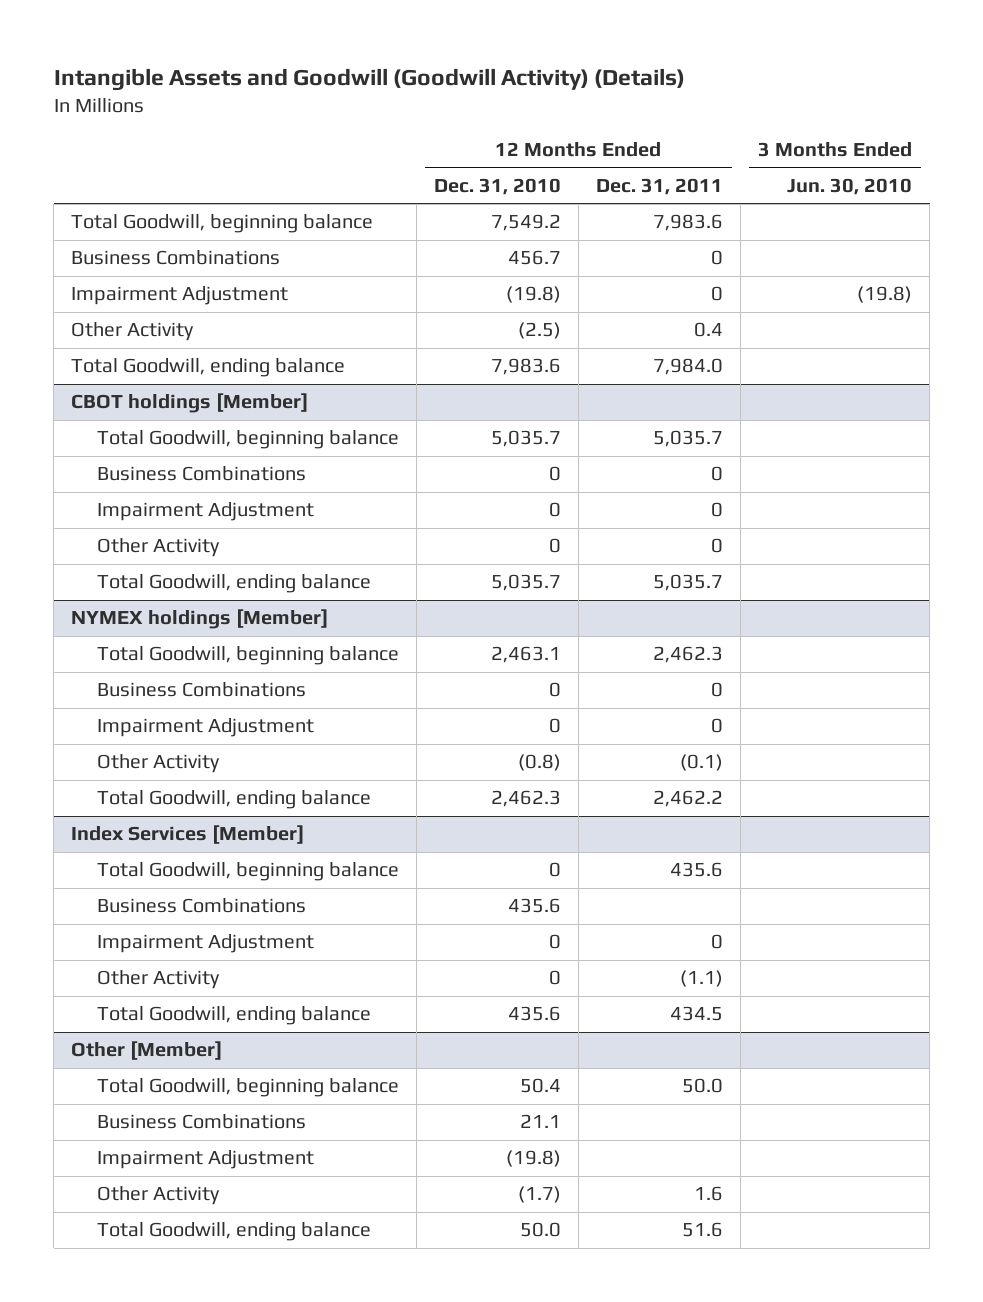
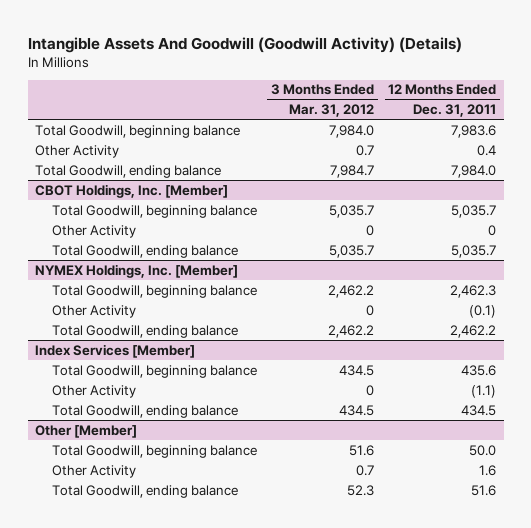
- Intangible Assets and Goodwill (Goodwill Activity) (Details)
+ Intangible Assets And Goodwill (Goodwill Activity) (Details)
- | 12 Months Ended Dec. 31, 2010 | 12 Months Ended Dec. 31, 2011 | 3 Months Ended Jun. 30, 2010
+ | 3 Months Ended Mar. 31, 2012 | 12 Months Ended Dec. 31, 2011
- Business Combinations | 456.7 | 0 |
- Impairment Adjustment | (19.8) | 0 | (19.8)
- CBOT holdings [Member]
+ CBOT Holdings, Inc. [Member]
- Business Combinations | 0 | 0 |
- Impairment Adjustment | 0 | 0 |
- NYMEX holdings [Member]
+ NYMEX Holdings, Inc. [Member]
- Business Combinations | 0 | 0 |
- Impairment Adjustment | 0 | 0 |
@ Index Services [Member]
- Business Combinations | 435.6 | |
- Impairment Adjustment | 0 | 0 |
@ Other [Member]
- Business Combinations | 21.1 | |
- Impairment Adjustment | (19.8) | |

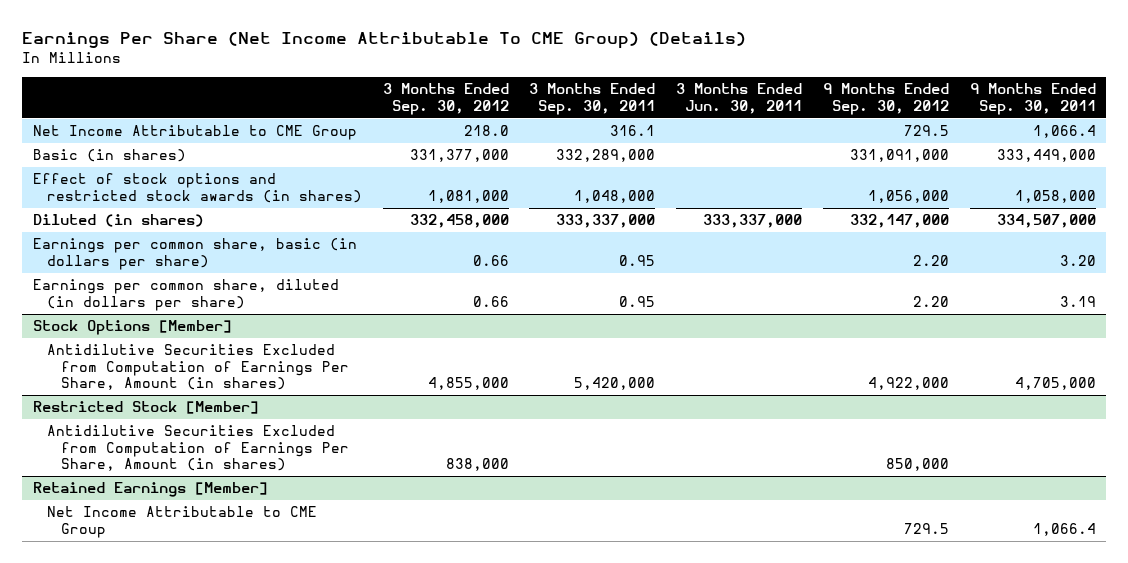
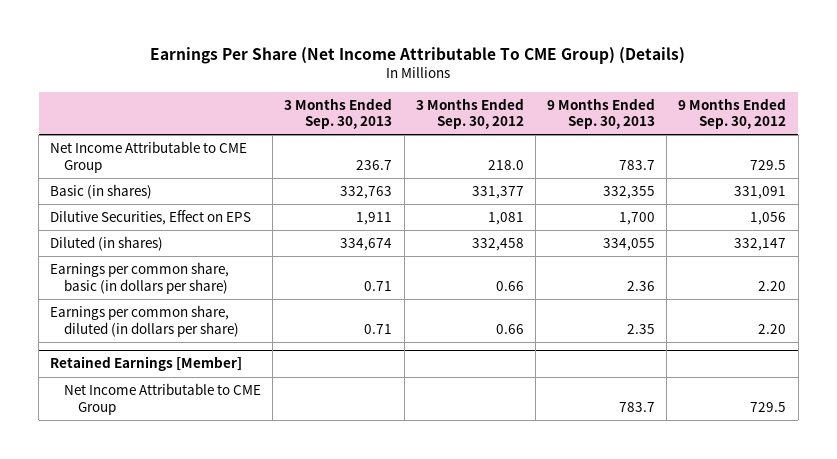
- | 3 Months Ended Sep. 30, 2012 | 3 Months Ended Sep. 30, 2011 | 3 Months Ended Jun. 30, 2011 | 9 Months Ended Sep. 30, 2012 | 9 Months Ended Sep. 30, 2011
+ | 3 Months Ended Sep. 30, 2013 | 3 Months Ended Sep. 30, 2012 | 9 Months Ended Sep. 30, 2013 | 9 Months Ended Sep. 30, 2012
- Basic (in shares) | 331,377,000 | 332,289,000 | | 331,091,000 | 333,449,000
- Effect of stock options and restricted stock awards (in shares) | 1,081,000 | 1,048,000 | | 1,056,000 | 1,058,000
- Diluted (in shares) | 332,458,000 | 333,337,000 | 333,337,000 | 332,147,000 | 334,507,000
+ Basic (in shares) | 332,763 | 331,377 | 332,355 | 331,091
+ Dilutive Securities, Effect on EPS | 1,911 | 1,081 | 1,700 | 1,056
+ Diluted (in shares) | 334,674 | 332,458 | 334,055 | 332,147
- Stock Options [Member]
- Antidilutive Securities Excluded from Computation of Earnings Per Share, Amount (in shares) | 4,855,000 | 5,420,000 | | 4,922,000 | 4,705,000
- Restricted Stock [Member]
- Antidilutive Securities Excluded from Computation of Earnings Per Share, Amount (in shares) | 838,000 | | | 850,000 |

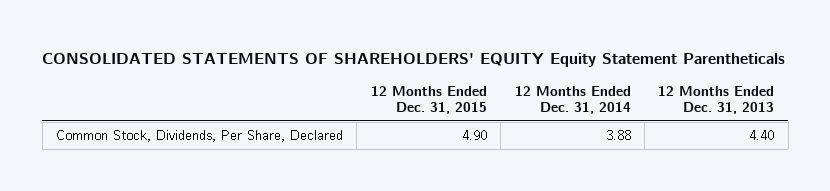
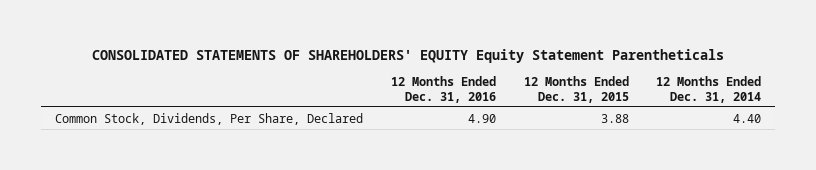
- | 12 Months Ended Dec. 31, 2015 | 12 Months Ended Dec. 31, 2014 | 12 Months Ended Dec. 31, 2013
+ | 12 Months Ended Dec. 31, 2016 | 12 Months Ended Dec. 31, 2015 | 12 Months Ended Dec. 31, 2014
- Common Stock, Dividends, Per Share, Declared | 4.90 | 3.88 | 4.40
+ Common Stock, Dividends, Per Share, Declared | 4.90 | 3.88 | 4.40

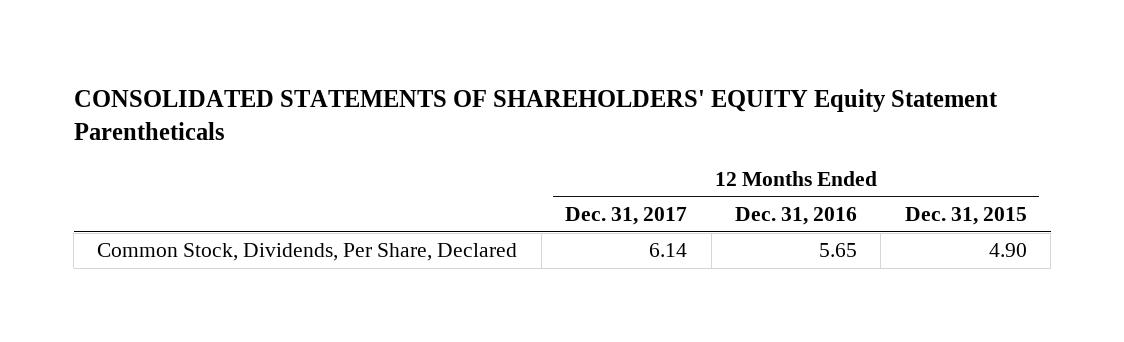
- | 12 Months Ended Dec. 31, 2016 | 12 Months Ended Dec. 31, 2015 | 12 Months Ended Dec. 31, 2014
+ | 12 Months Ended Dec. 31, 2017 | 12 Months Ended Dec. 31, 2016 | 12 Months Ended Dec. 31, 2015
- Common Stock, Dividends, Per Share, Declared | 4.90 | 3.88 | 4.40
+ Common Stock, Dividends, Per Share, Declared | 6.14 | 5.65 | 4.90

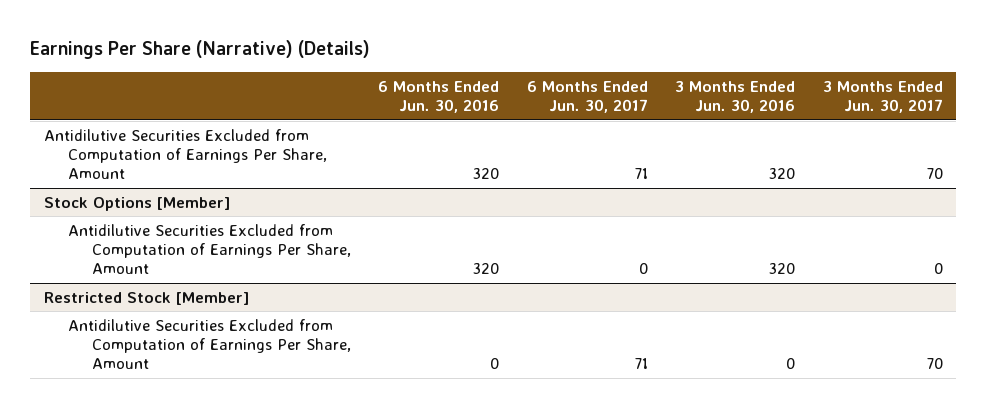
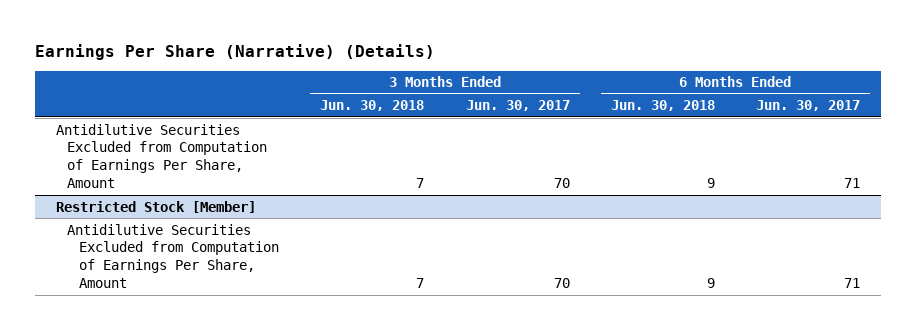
- | 6 Months Ended Jun. 30, 2016 | 6 Months Ended Jun. 30, 2017 | 3 Months Ended Jun. 30, 2016 | 3 Months Ended Jun. 30, 2017
+ | 3 Months Ended Jun. 30, 2018 | 3 Months Ended Jun. 30, 2017 | 6 Months Ended Jun. 30, 2018 | 6 Months Ended Jun. 30, 2017
- Stock Options [Member]
- Antidilutive Securities Excluded from Computation of Earnings Per Share, Amount | 320 | 0 | 320 | 0

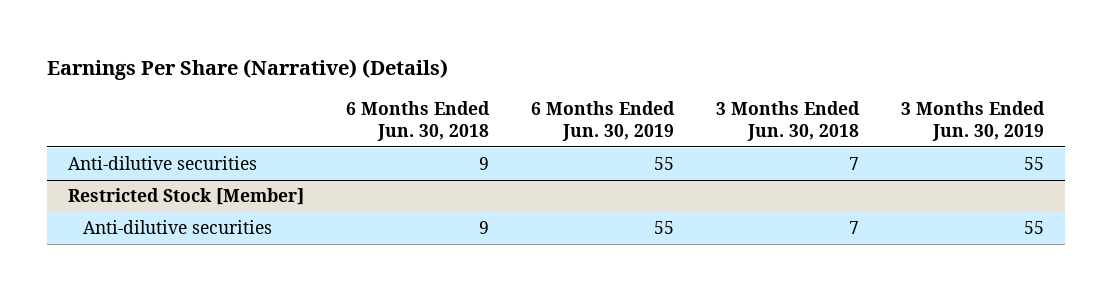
- | 3 Months Ended Jun. 30, 2018 | 3 Months Ended Jun. 30, 2017 | 6 Months Ended Jun. 30, 2018 | 6 Months Ended Jun. 30, 2017
+ | 6 Months Ended Jun. 30, 2018 | 6 Months Ended Jun. 30, 2019 | 3 Months Ended Jun. 30, 2018 | 3 Months Ended Jun. 30, 2019
- Antidilutive Securities Excluded from Computation of Earnings Per Share, Amount | 7 | 70 | 9 | 71
+ Anti-dilutive securities | 9 | 55 | 7 | 55
@ Restricted Stock [Member]
- Antidilutive Securities Excluded from Computation of Earnings Per Share, Amount | 7 | 70 | 9 | 71
+ Anti-dilutive securities | 9 | 55 | 7 | 55

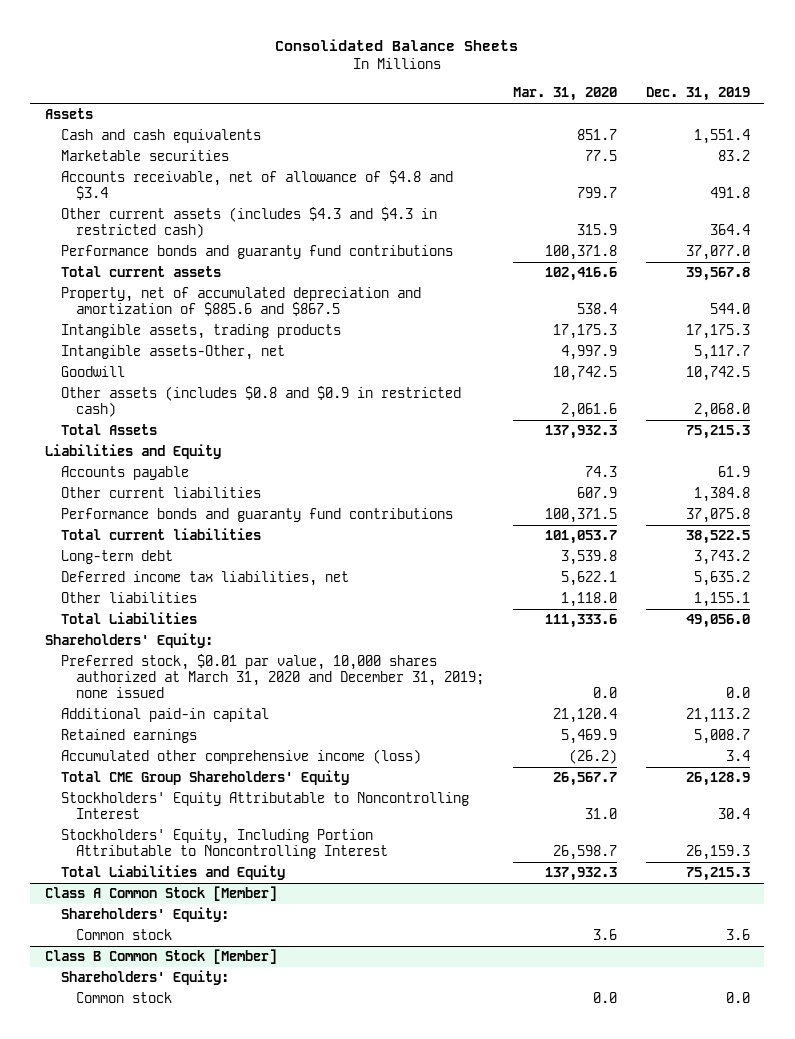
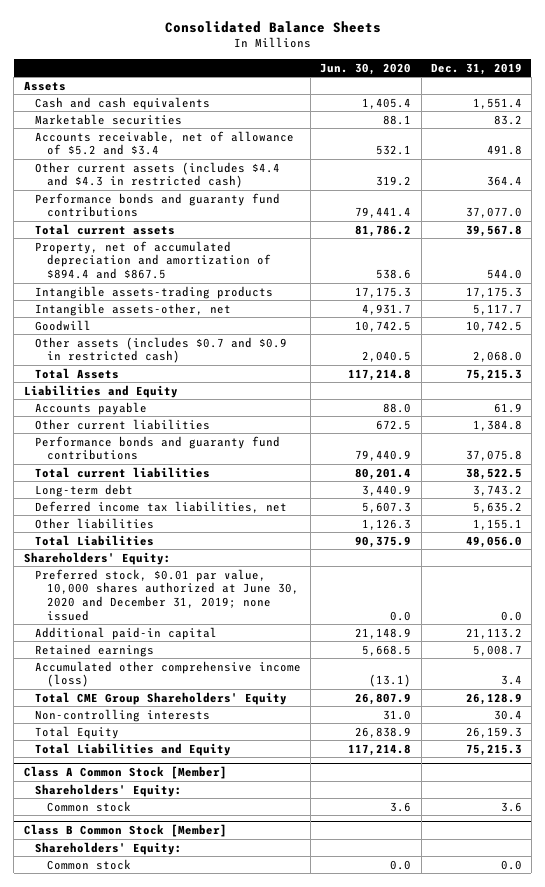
- | Mar. 31, 2020 | Dec. 31, 2019
+ | Jun. 30, 2020 | Dec. 31, 2019
- Accounts receivable, net of allowance of $4.8 and $3.4 | 799.7 | 491.8
- Other current assets (includes $4.3 and $4.3 in restricted cash) | 315.9 | 364.4
+ Accounts receivable, net of allowance of $5.2 and $3.4 | 532.1 | 491.8
+ Other current assets (includes $4.4 and $4.3 in restricted cash) | 319.2 | 364.4
- Property, net of accumulated depreciation and amortization of $885.6 and $867.5 | 538.4 | 544.0
- Intangible assets, trading products | 17,175.3 | 17,175.3
- Intangible assets-Other, net | 4,997.9 | 5,117.7
+ Property, net of accumulated depreciation and amortization of $894.4 and $867.5 | 538.6 | 544.0
+ Intangible assets-trading products | 17,175.3 | 17,175.3
+ Intangible assets-other, net | 4,931.7 | 5,117.7
- Other assets (includes $0.8 and $0.9 in restricted cash) | 2,061.6 | 2,068.0
+ Other assets (includes $0.7 and $0.9 in restricted cash) | 2,040.5 | 2,068.0
- Preferred stock, $0.01 par value, 10,000 shares authorized at March 31, 2020 and December 31, 2019; none issued | 0.0 | 0.0
+ Preferred stock, $0.01 par value, 10,000 shares authorized at June 30, 2020 and December 31, 2019; none issued | 0.0 | 0.0
- Stockholders' Equity Attributable to Noncontrolling Interest | 31.0 | 30.4
- Stockholders' Equity, Including Portion Attributable to Noncontrolling Interest | 26,598.7 | 26,159.3
+ Non-controlling interests | 31.0 | 30.4
+ Total Equity | 26,838.9 | 26,159.3

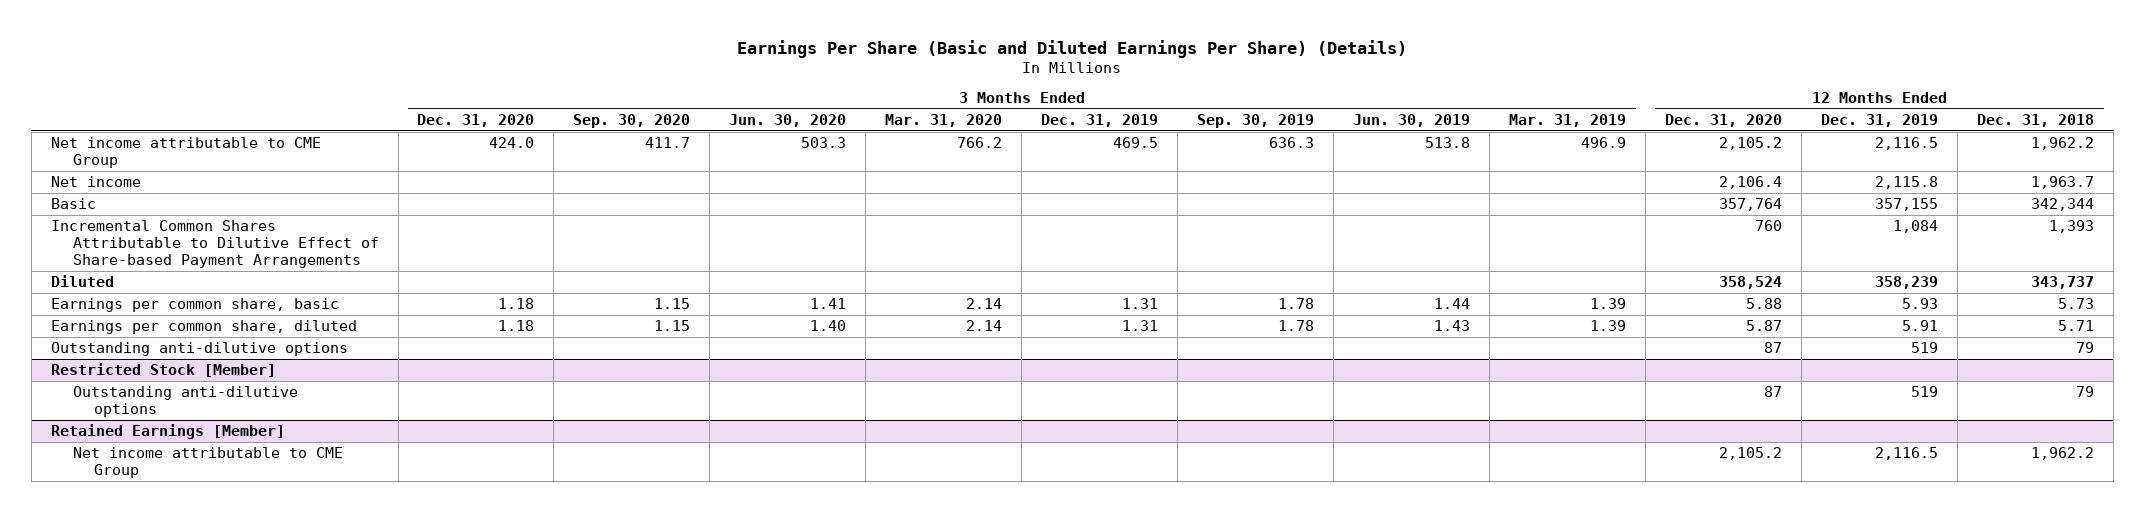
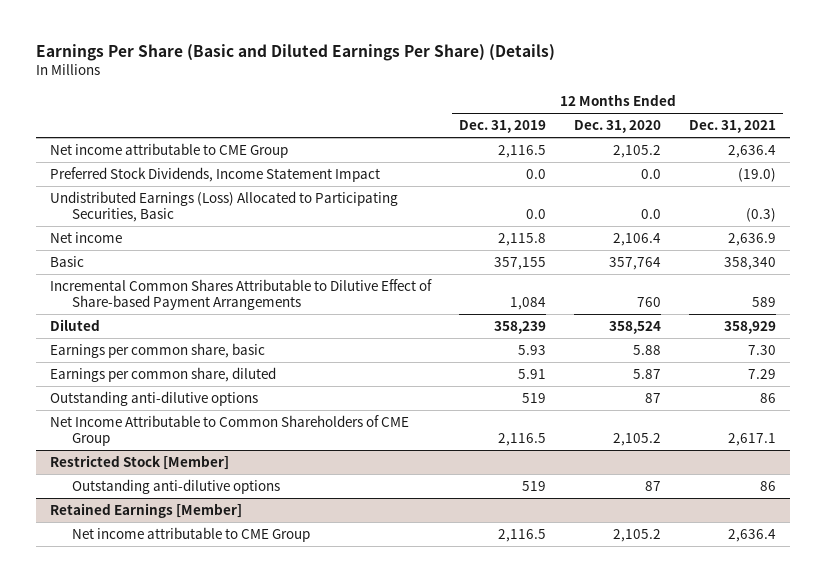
- | 3 Months Ended Dec. 31, 2020 | 3 Months Ended Sep. 30, 2020 | 3 Months Ended Jun. 30, 2020 | 3 Months Ended Mar. 31, 2020 | 3 Months Ended Dec. 31, 2019 | 3 Months Ended Sep. 30, 2019 | 3 Months Ended Jun. 30, 2019 | 3 Months Ended Mar. 31, 2019 | 12 Months Ended Dec. 31, 2020 | 12 Months Ended Dec. 31, 2019 | 12 Months Ended Dec. 31, 2018
+ | 12 Months Ended Dec. 31, 2019 | 12 Months Ended Dec. 31, 2020 | 12 Months Ended Dec. 31, 2021
+ Preferred Stock Dividends, Income Statement Impact | 0.0 | 0.0 | (19.0)
+ Undistributed Earnings (Loss) Allocated to Participating Securities, Basic | 0.0 | 0.0 | (0.3)
+ Net Income Attributable to Common Shareholders of CME Group | 2,116.5 | 2,105.2 | 2,617.1

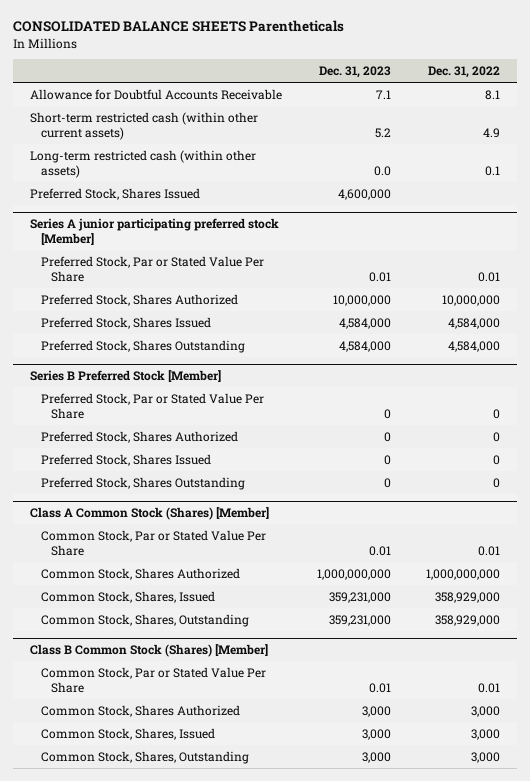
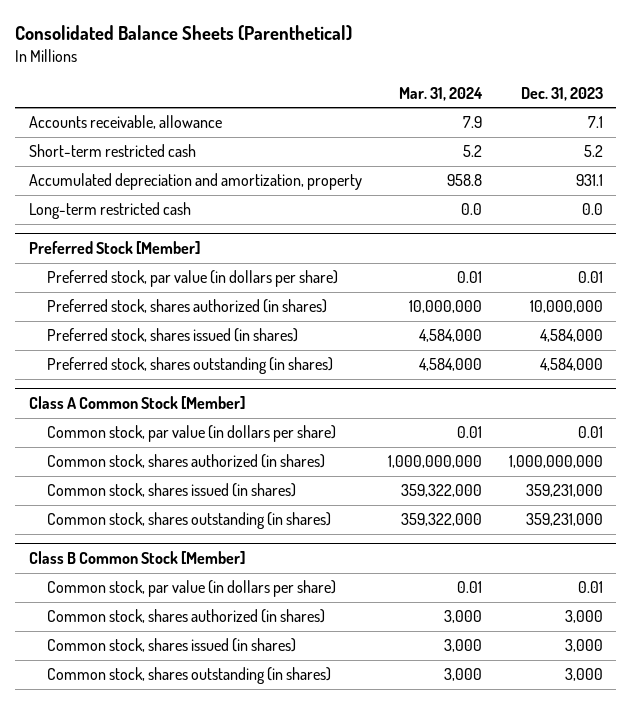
- CONSOLIDATED BALANCE SHEETS Parentheticals
+ Consolidated Balance Sheets (Parenthetical)
- | Dec. 31, 2023 | Dec. 31, 2022
+ | Mar. 31, 2024 | Dec. 31, 2023
- Allowance for Doubtful Accounts Receivable | 7.1 | 8.1
- Short-term restricted cash (within other current assets) | 5.2 | 4.9
- Long-term restricted cash (within other assets) | 0.0 | 0.1
- Preferred Stock, Shares Issued | 4,600,000 |
- Series A junior participating preferred stock [Member]
- Preferred Stock, Par or Stated Value Per Share | 0.01 | 0.01
- Preferred Stock, Shares Authorized | 10,000,000 | 10,000,000
- Preferred Stock, Shares Issued | 4,584,000 | 4,584,000
- Preferred Stock, Shares Outstanding | 4,584,000 | 4,584,000
- Series B Preferred Stock [Member]
- Preferred Stock, Par or Stated Value Per Share | 0 | 0
- Preferred Stock, Shares Authorized | 0 | 0
- Preferred Stock, Shares Issued | 0 | 0
- Preferred Stock, Shares Outstanding | 0 | 0
- Class A Common Stock (Shares) [Member]
- Common Stock, Par or Stated Value Per Share | 0.01 | 0.01
- Common Stock, Shares Authorized | 1,000,000,000 | 1,000,000,000
- Common Stock, Shares, Issued | 359,231,000 | 358,929,000
- Common Stock, Shares, Outstanding | 359,231,000 | 358,929,000
- Class B Common Stock (Shares) [Member]
- Common Stock, Par or Stated Value Per Share | 0.01 | 0.01
- Common Stock, Shares Authorized | 3,000 | 3,000
- Common Stock, Shares, Issued | 3,000 | 3,000
- Common Stock, Shares, Outstanding | 3,000 | 3,000
+ Accounts receivable, allowance | 7.9 | 7.1
+ Short-term restricted cash | 5.2 | 5.2
+ Accumulated depreciation and amortization, property | 958.8 | 931.1
+ Long-term restricted cash | 0.0 | 0.0
+ Preferred Stock [Member]
+ Preferred stock, par value (in dollars per share) | 0.01 | 0.01
+ Preferred stock, shares authorized (in shares) | 10,000,000 | 10,000,000
+ Preferred stock, shares issued (in shares) | 4,584,000 | 4,584,000
+ Preferred stock, shares outstanding (in shares) | 4,584,000 | 4,584,000
+ Class A Common Stock [Member]
+ Common stock, par value (in dollars per share) | 0.01 | 0.01
+ Common stock, shares authorized (in shares) | 1,000,000,000 | 1,000,000,000
+ Common stock, shares issued (in shares) | 359,322,000 | 359,231,000
+ Common stock, shares outstanding (in shares) | 359,322,000 | 359,231,000
+ Class B Common Stock [Member]
+ Common stock, par value (in dollars per share) | 0.01 | 0.01
+ Common stock, shares authorized (in shares) | 3,000 | 3,000
+ Common stock, shares issued (in shares) | 3,000 | 3,000
+ Common stock, shares outstanding (in shares) | 3,000 | 3,000

